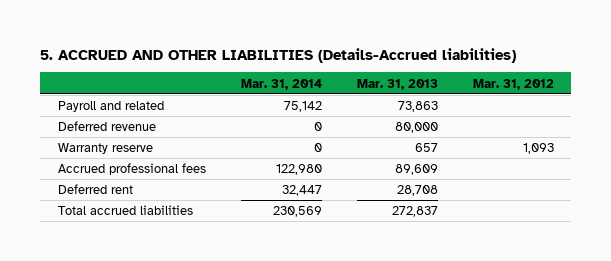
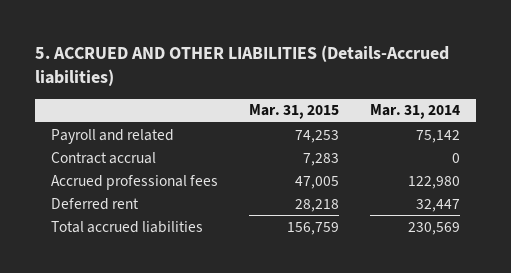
- | Mar. 31, 2014 | Mar. 31, 2013 | Mar. 31, 2012
+ | Mar. 31, 2015 | Mar. 31, 2014
- Deferred revenue | 0 | 80,000 |
- Warranty reserve | 0 | 657 | 1,093
+ Contract accrual | 7,283 | 0

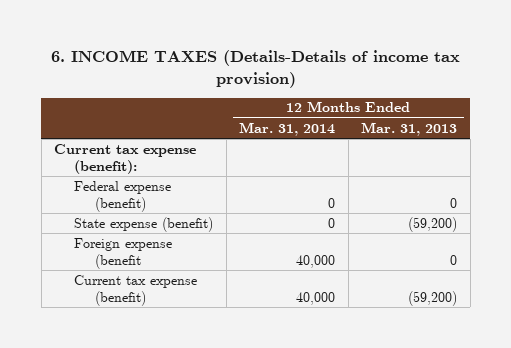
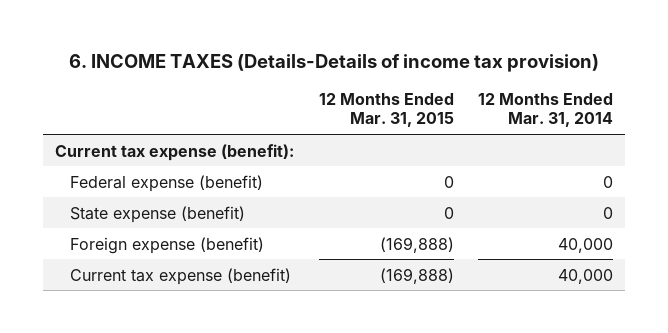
- | 12 Months Ended Mar. 31, 2014 | 12 Months Ended Mar. 31, 2013
+ | 12 Months Ended Mar. 31, 2015 | 12 Months Ended Mar. 31, 2014
- Foreign expense (benefit | 40,000 | 0
+ Foreign expense (benefit) | (169,888) | 40,000

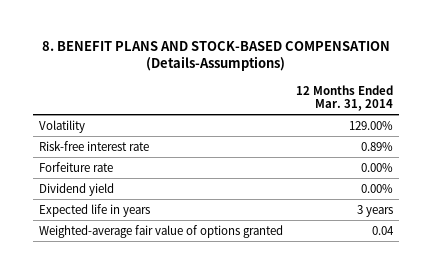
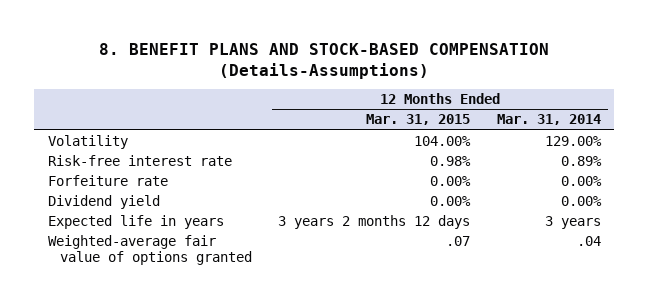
- | 12 Months Ended Mar. 31, 2014
+ | 12 Months Ended Mar. 31, 2015 | 12 Months Ended Mar. 31, 2014
- Weighted-average fair value of options granted | 0.04
+ Weighted-average fair value of options granted | .07 | .04

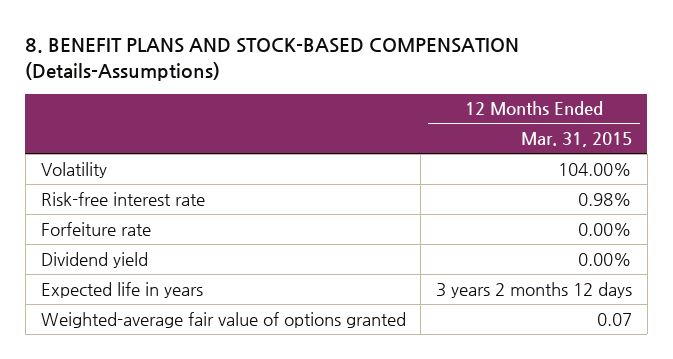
- | 12 Months Ended Mar. 31, 2015 | 12 Months Ended Mar. 31, 2014
+ | 12 Months Ended Mar. 31, 2015
- Weighted-average fair value of options granted | .07 | .04
+ Weighted-average fair value of options granted | 0.07

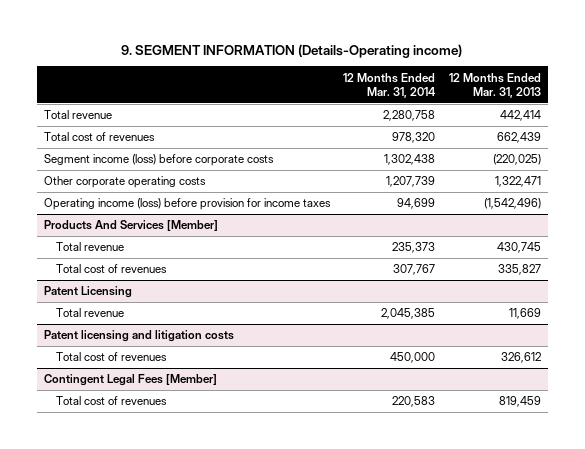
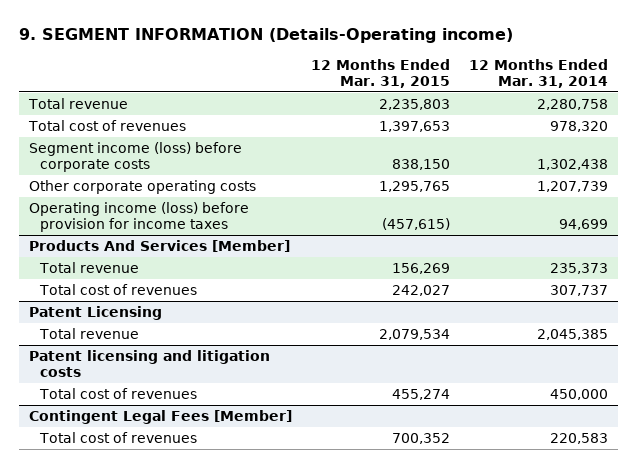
- | 12 Months Ended Mar. 31, 2014 | 12 Months Ended Mar. 31, 2013
+ | 12 Months Ended Mar. 31, 2015 | 12 Months Ended Mar. 31, 2014
@ Products And Services [Member]
- Total cost of revenues | 307,767 | 335,827
+ Total cost of revenues | 242,027 | 307,737

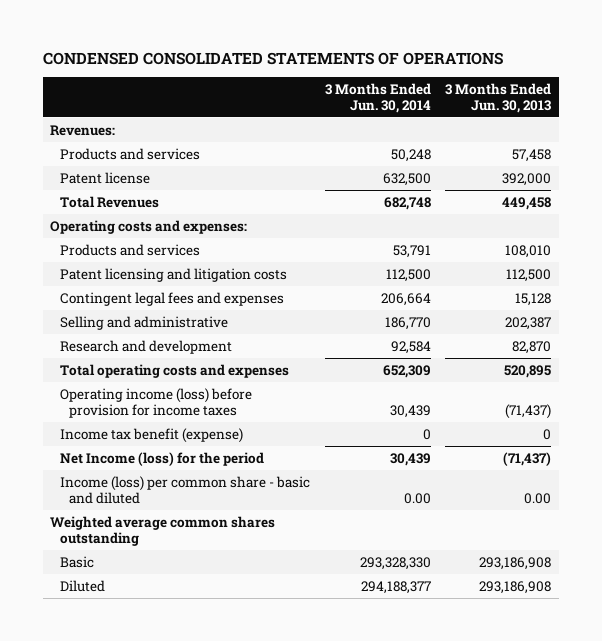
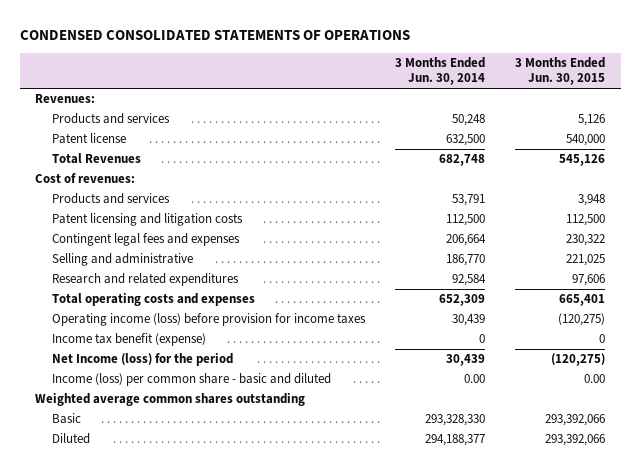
- | 3 Months Ended Jun. 30, 2014 | 3 Months Ended Jun. 30, 2013
+ | 3 Months Ended Jun. 30, 2014 | 3 Months Ended Jun. 30, 2015
- Operating costs and expenses:
+ Cost of revenues:
- Research and development | 92,584 | 82,870
+ Research and related expenditures | 92,584 | 97,606

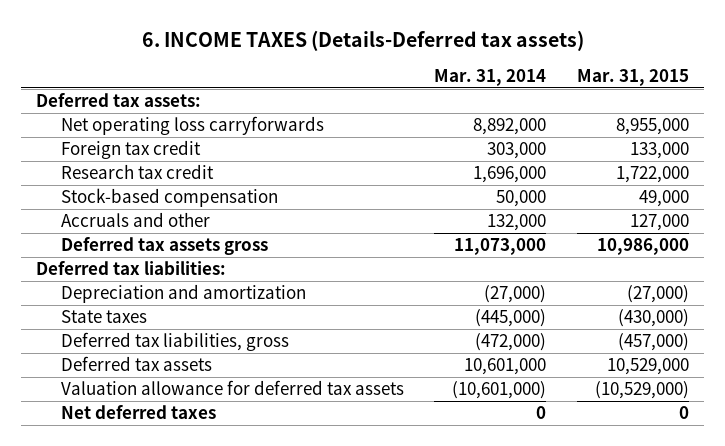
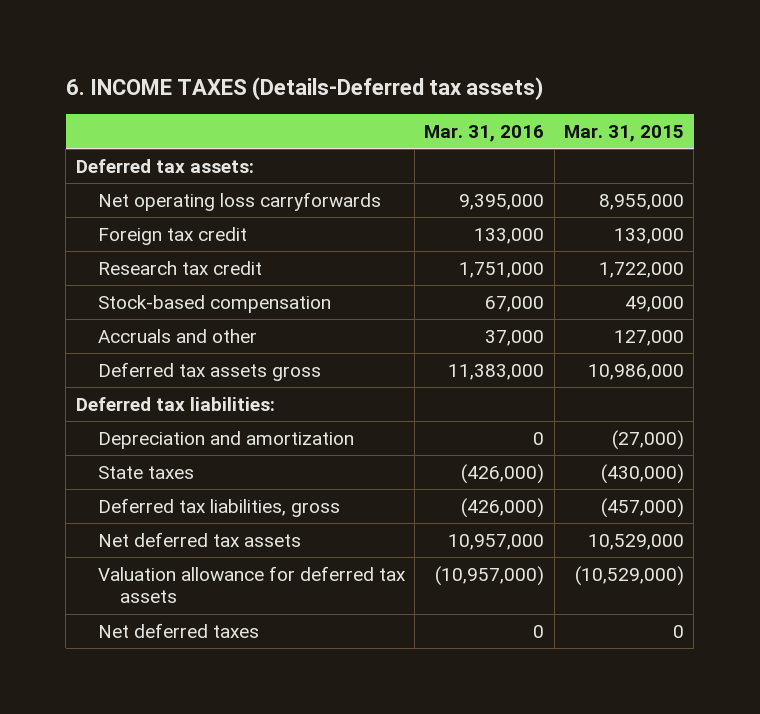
- | Mar. 31, 2014 | Mar. 31, 2015
+ | Mar. 31, 2016 | Mar. 31, 2015
- Deferred tax assets | 10,601,000 | 10,529,000
+ Net deferred tax assets | 10,957,000 | 10,529,000

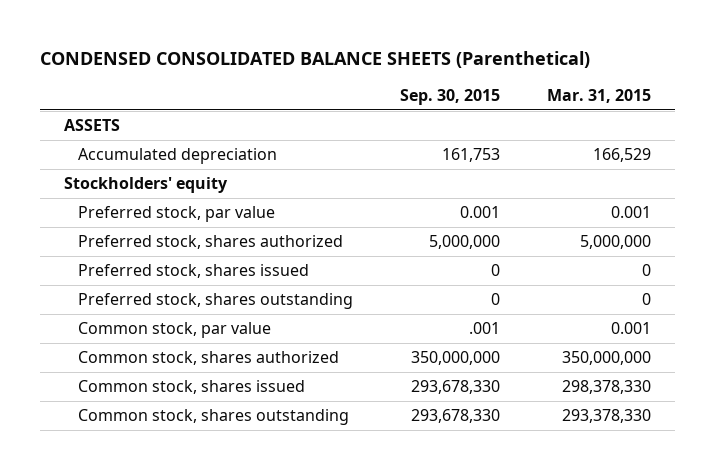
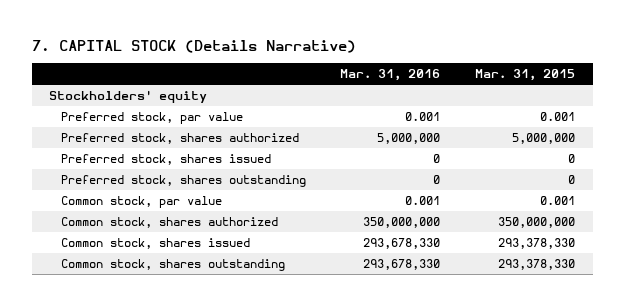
- CONDENSED CONSOLIDATED BALANCE SHEETS (Parenthetical)
+ 7. CAPITAL STOCK (Details Narrative)
- | Sep. 30, 2015 | Mar. 31, 2015
+ | Mar. 31, 2016 | Mar. 31, 2015
- ASSETS
- Accumulated depreciation | 161,753 | 166,529
- Common stock, shares issued | 293,678,330 | 298,378,330
+ Common stock, shares issued | 293,678,330 | 293,378,330

